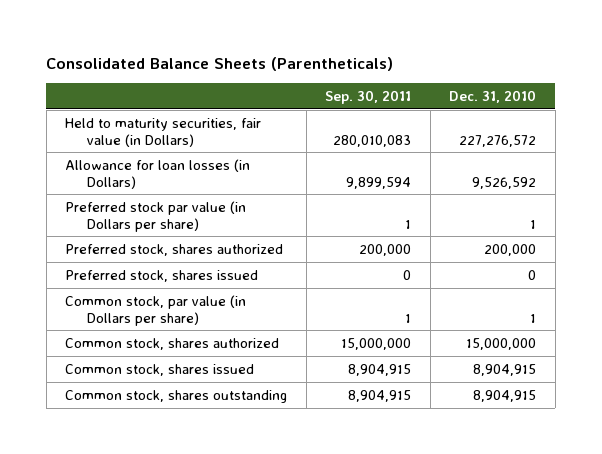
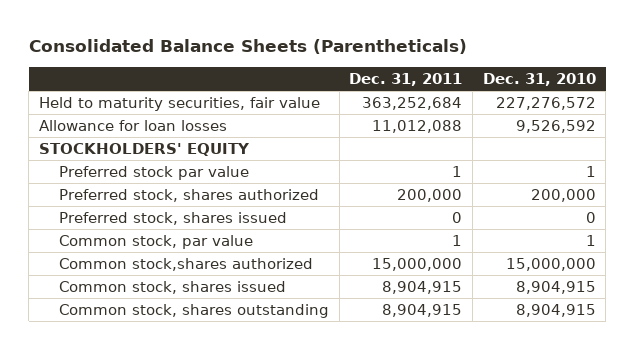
- | Sep. 30, 2011 | Dec. 31, 2010
+ | Dec. 31, 2011 | Dec. 31, 2010
- Held to maturity securities, fair value (in Dollars) | 280,010,083 | 227,276,572
- Allowance for loan losses (in Dollars) | 9,899,594 | 9,526,592
- Preferred stock par value (in Dollars per share) | 1 | 1
+ Held to maturity securities, fair value | 363,252,684 | 227,276,572
+ Allowance for loan losses | 11,012,088 | 9,526,592
+ STOCKHOLDERS' EQUITY
+ Preferred stock par value | 1 | 1
- Common stock, par value (in Dollars per share) | 1 | 1
- Common stock, shares authorized | 15,000,000 | 15,000,000
+ Common stock, par value | 1 | 1
+ Common stock,shares authorized | 15,000,000 | 15,000,000

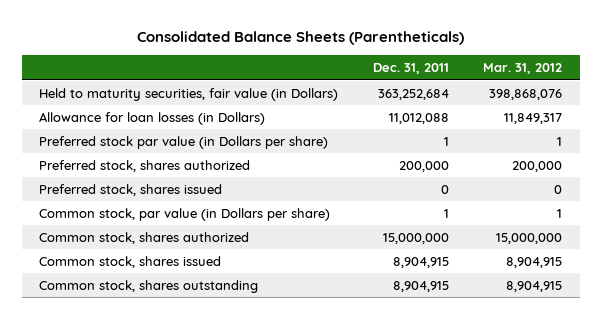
- | Dec. 31, 2011 | Dec. 31, 2010
+ | Dec. 31, 2011 | Mar. 31, 2012
- Held to maturity securities, fair value | 363,252,684 | 227,276,572
- Allowance for loan losses | 11,012,088 | 9,526,592
- STOCKHOLDERS' EQUITY
- Preferred stock par value | 1 | 1
+ Held to maturity securities, fair value (in Dollars) | 363,252,684 | 398,868,076
+ Allowance for loan losses (in Dollars) | 11,012,088 | 11,849,317
+ Preferred stock par value (in Dollars per share) | 1 | 1
- Common stock, par value | 1 | 1
- Common stock,shares authorized | 15,000,000 | 15,000,000
+ Common stock, par value (in Dollars per share) | 1 | 1
+ Common stock, shares authorized | 15,000,000 | 15,000,000

